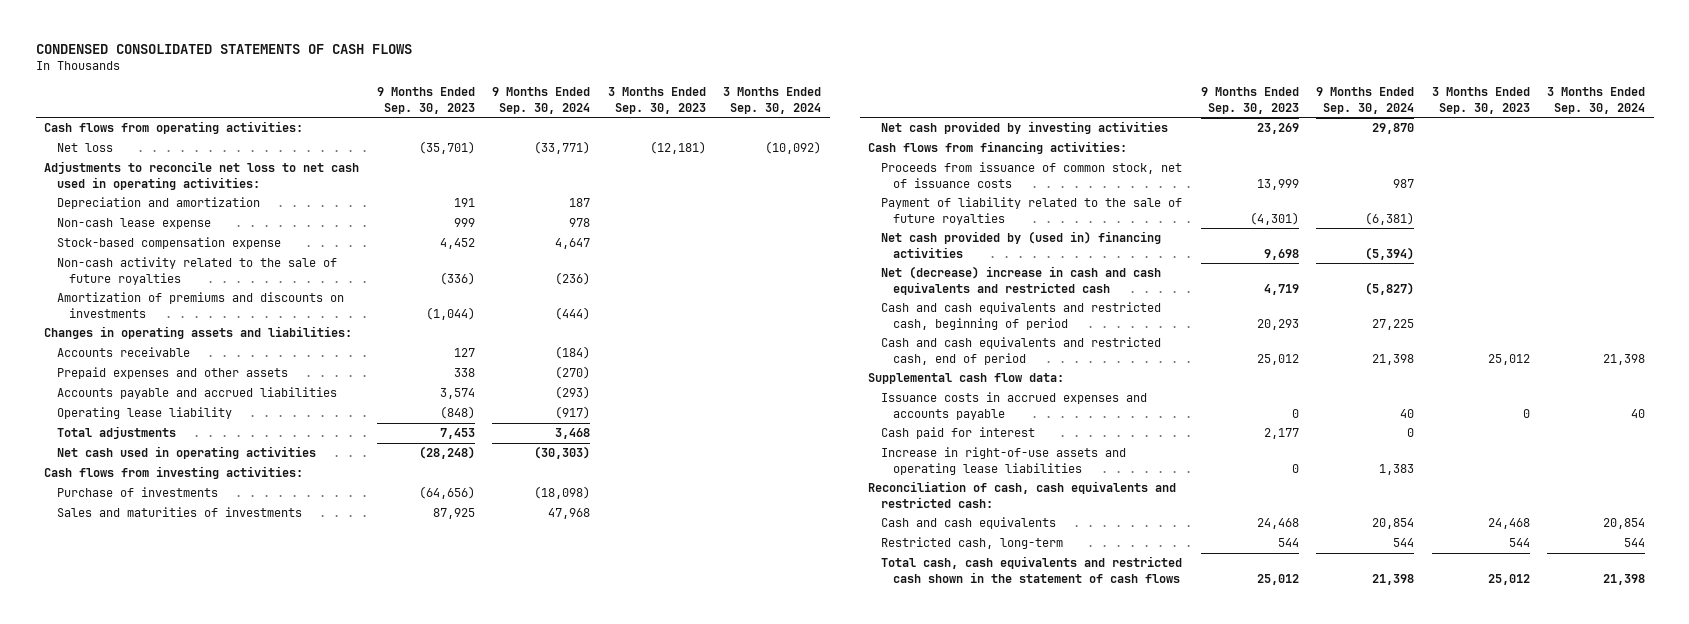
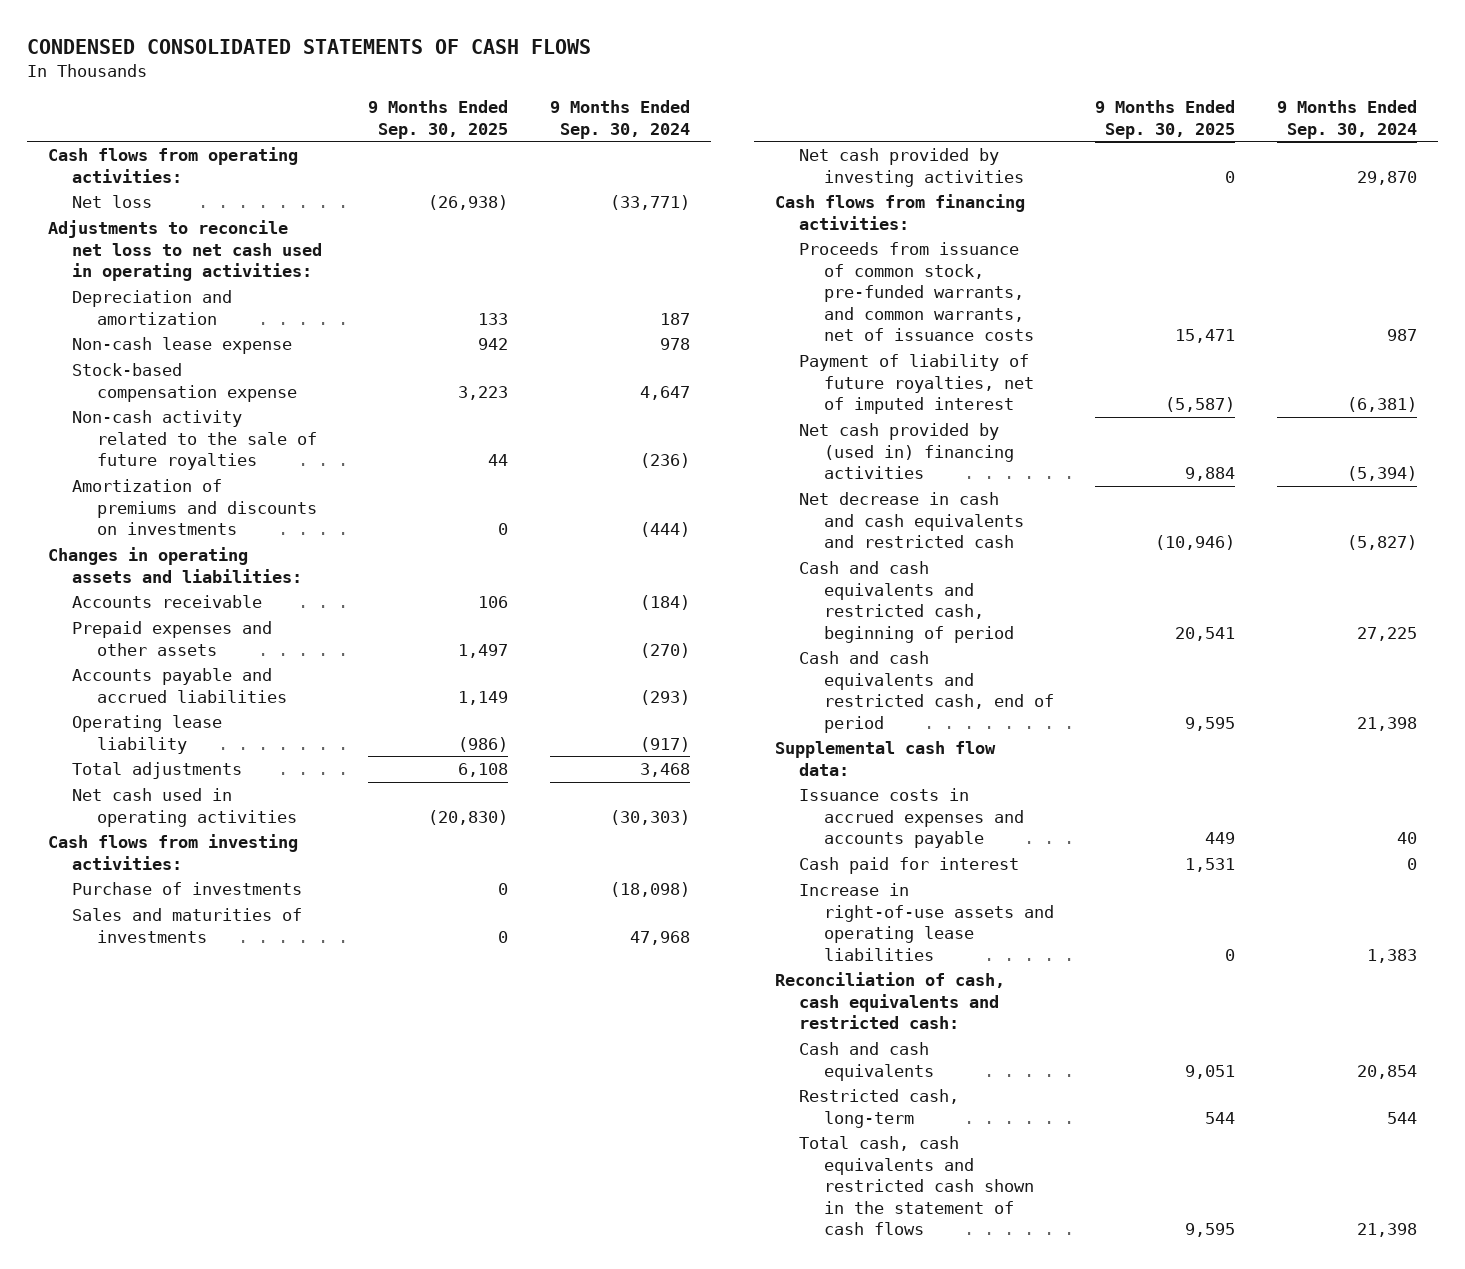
- | 9 Months Ended Sep. 30, 2023 | 9 Months Ended Sep. 30, 2024 | 3 Months Ended Sep. 30, 2023 | 3 Months Ended Sep. 30, 2024
+ | 9 Months Ended Sep. 30, 2025 | 9 Months Ended Sep. 30, 2024
- Proceeds from issuance of common stock, net of issuance costs | 13,999 | 987 | |
- Payment of liability related to the sale of future royalties | (4,301) | (6,381) | |
+ Proceeds from issuance of common stock, pre-funded warrants, and common warrants, net of issuance costs | 15,471 | 987
+ Payment of liability of future royalties, net of imputed interest | (5,587) | (6,381)
- Net (decrease) increase in cash and cash equivalents and restricted cash | 4,719 | (5,827) | |
+ Net decrease in cash and cash equivalents and restricted cash | (10,946) | (5,827)

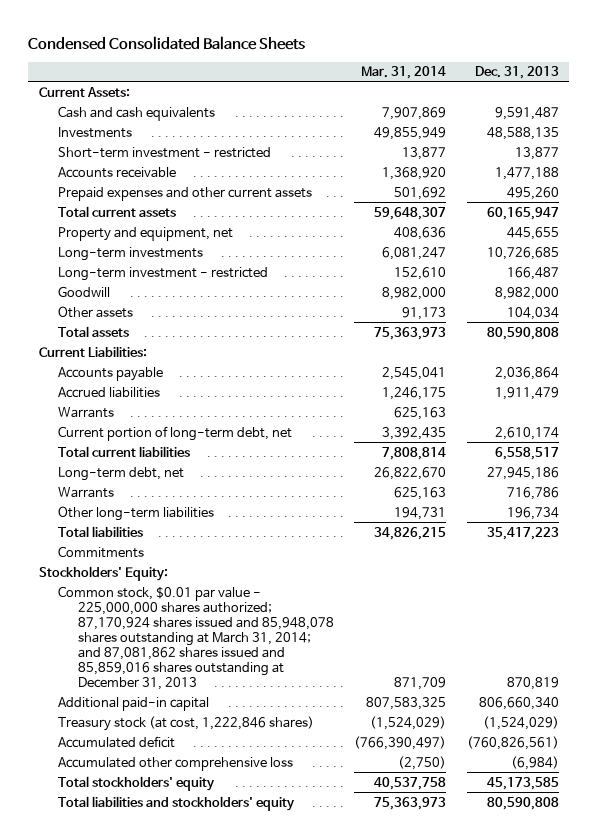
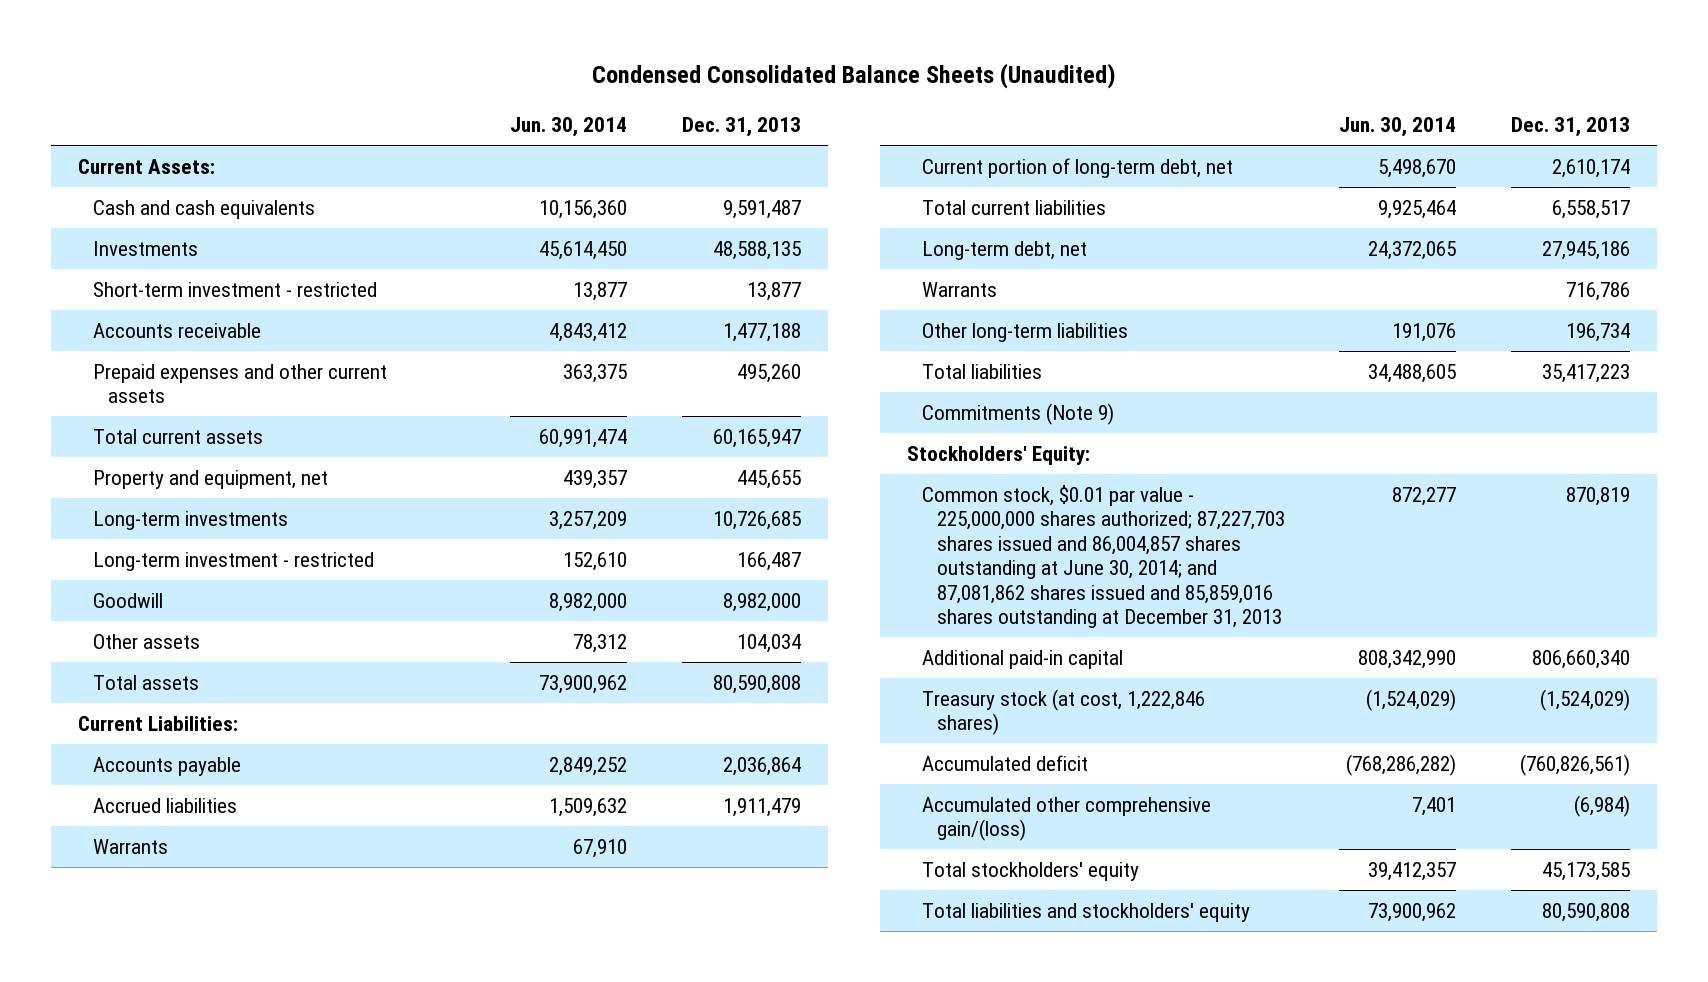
- Condensed Consolidated Balance Sheets
+ Condensed Consolidated Balance Sheets (Unaudited)
- | Mar. 31, 2014 | Dec. 31, 2013
+ | Jun. 30, 2014 | Dec. 31, 2013
- Commitments
+ Commitments (Note 9)
- Common stock, $0.01 par value - 225,000,000 shares authorized; 87,170,924 shares issued and 85,948,078 shares outstanding at March 31, 2014; and 87,081,862 shares issued and 85,859,016 shares outstanding at December 31, 2013 | 871,709 | 870,819
+ Common stock, $0.01 par value - 225,000,000 shares authorized; 87,227,703 shares issued and 86,004,857 shares outstanding at June 30, 2014; and 87,081,862 shares issued and 85,859,016 shares outstanding at December 31, 2013 | 872,277 | 870,819
- Accumulated other comprehensive loss | (2,750) | (6,984)
+ Accumulated other comprehensive gain/(loss) | 7,401 | (6,984)

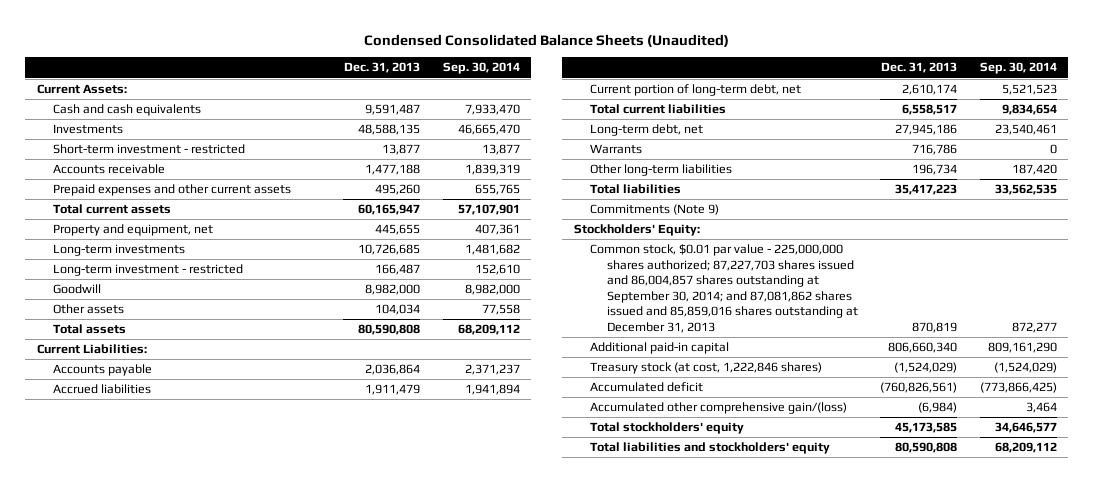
- | Jun. 30, 2014 | Dec. 31, 2013
+ | Dec. 31, 2013 | Sep. 30, 2014
- Warrants | 67,910 |
- Common stock, $0.01 par value - 225,000,000 shares authorized; 87,227,703 shares issued and 86,004,857 shares outstanding at June 30, 2014; and 87,081,862 shares issued and 85,859,016 shares outstanding at December 31, 2013 | 872,277 | 870,819
+ Common stock, $0.01 par value - 225,000,000 shares authorized; 87,227,703 shares issued and 86,004,857 shares outstanding at September 30, 2014; and 87,081,862 shares issued and 85,859,016 shares outstanding at December 31, 2013 | 870,819 | 872,277

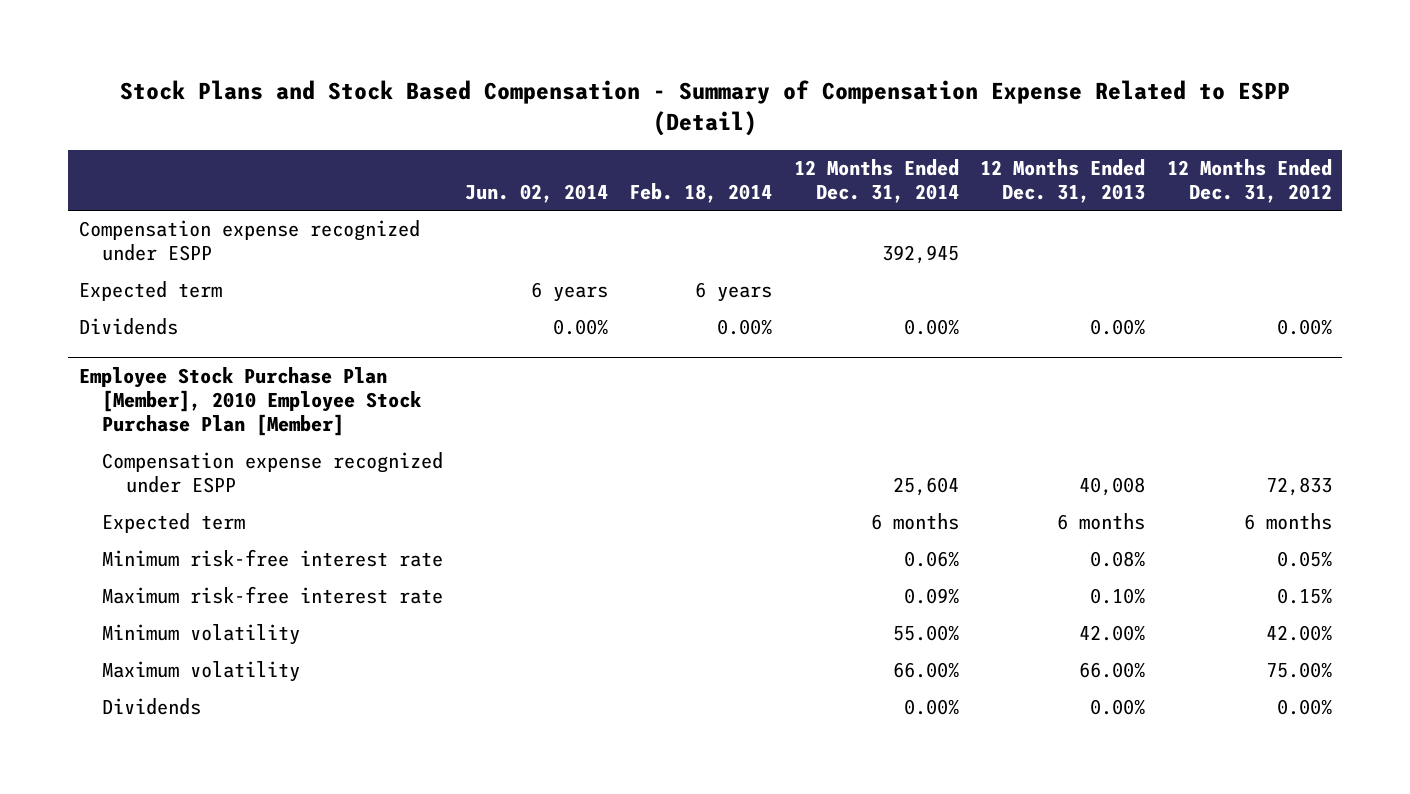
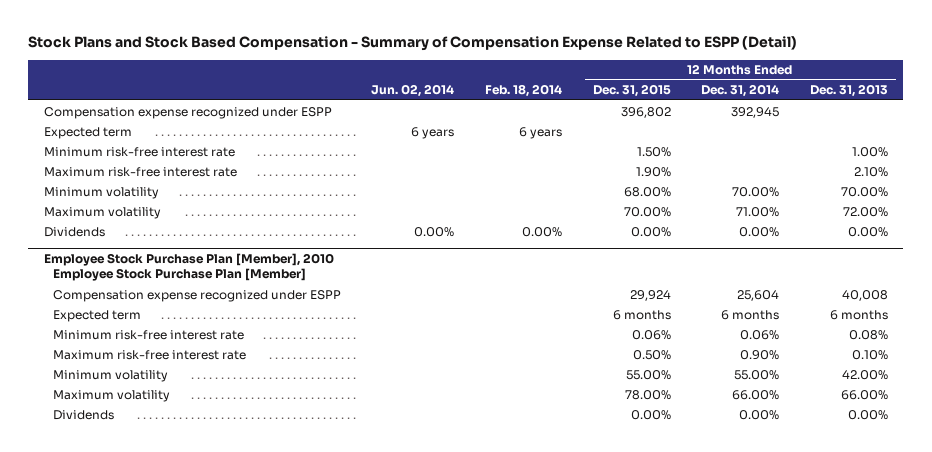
- | Jun. 02, 2014 | Feb. 18, 2014 | 12 Months Ended Dec. 31, 2014 | 12 Months Ended Dec. 31, 2013 | 12 Months Ended Dec. 31, 2012
+ | Jun. 02, 2014 | Feb. 18, 2014 | 12 Months Ended Dec. 31, 2015 | 12 Months Ended Dec. 31, 2014 | 12 Months Ended Dec. 31, 2013
+ Minimum risk-free interest rate | | | 1.50% | | 1.00%
+ Maximum risk-free interest rate | | | 1.90% | | 2.10%
+ Minimum volatility | | | 68.00% | 70.00% | 70.00%
+ Maximum volatility | | | 70.00% | 71.00% | 72.00%
@ Employee Stock Purchase Plan [Member], 2010 Employee Stock Purchase Plan [Member]
- Maximum risk-free interest rate | | | 0.09% | 0.10% | 0.15%
+ Maximum risk-free interest rate | | | 0.50% | 0.90% | 0.10%

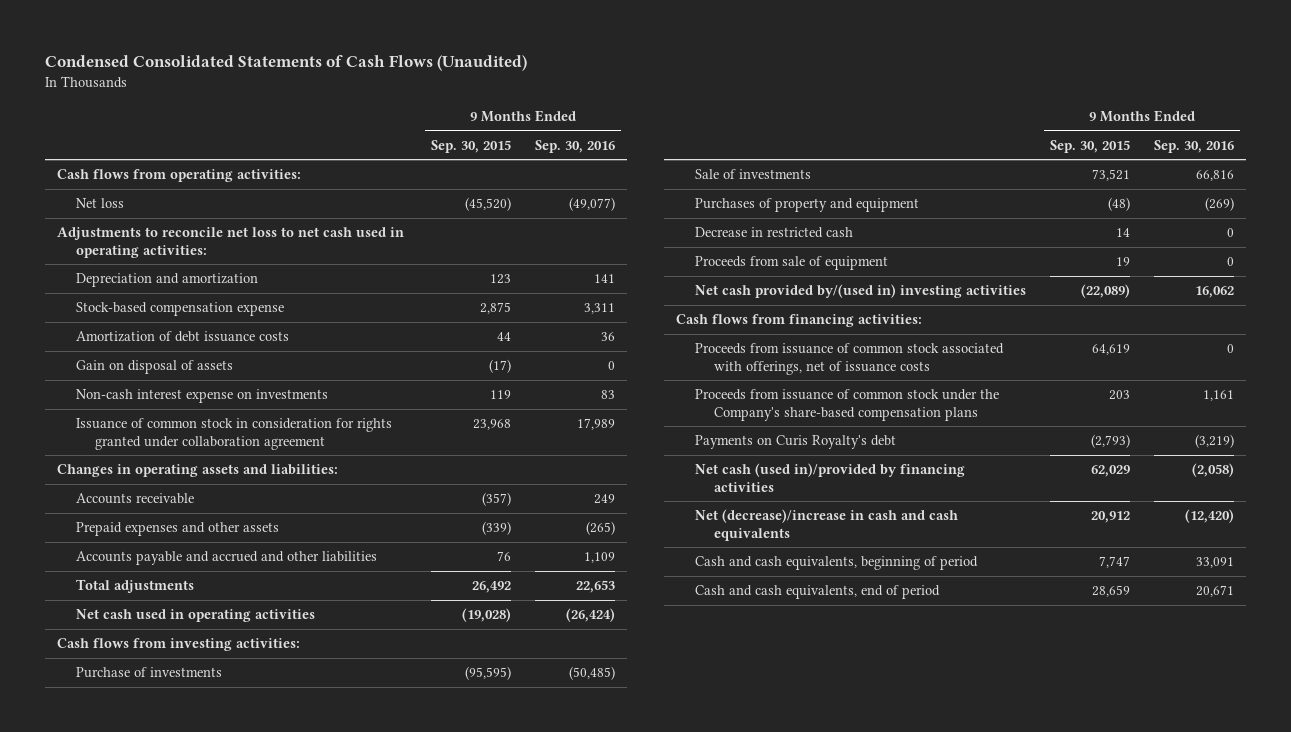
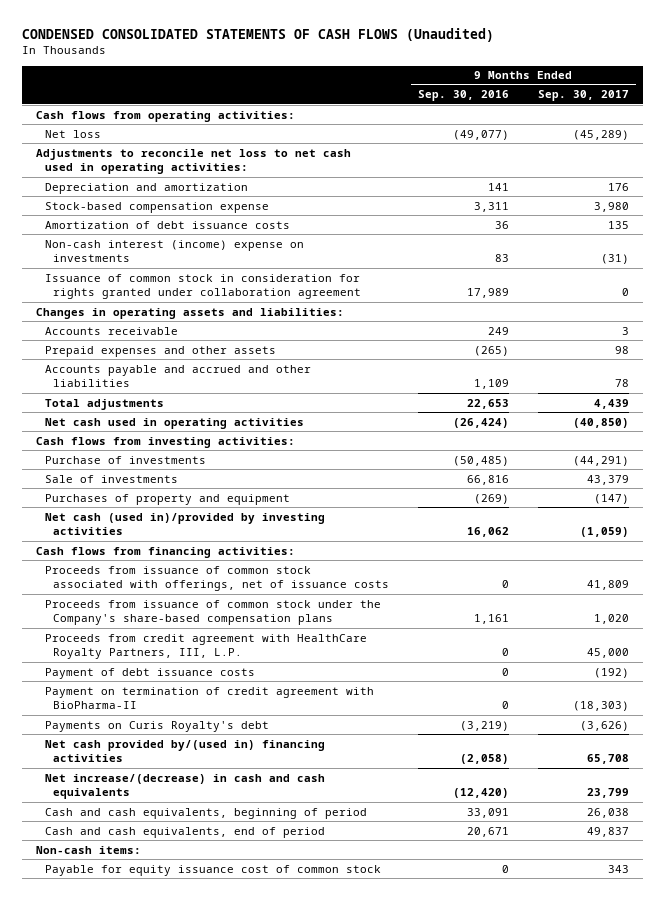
- Condensed Consolidated Statements of Cash Flows (Unaudited)
+ CONDENSED CONSOLIDATED STATEMENTS OF CASH FLOWS (Unaudited)
- | 9 Months Ended Sep. 30, 2015 | 9 Months Ended Sep. 30, 2016
+ | 9 Months Ended Sep. 30, 2016 | 9 Months Ended Sep. 30, 2017
- Gain on disposal of assets | (17) | 0
- Non-cash interest expense on investments | 119 | 83
+ Non-cash interest (income) expense on investments | 83 | (31)
- Decrease in restricted cash | 14 | 0
- Proceeds from sale of equipment | 19 | 0
- Net cash provided by/(used in) investing activities | (22,089) | 16,062
+ Net cash (used in)/provided by investing activities | 16,062 | (1,059)
+ Proceeds from credit agreement with HealthCare Royalty Partners, III, L.P. | 0 | 45,000
+ Payment of debt issuance costs | 0 | (192)
+ Payment on termination of credit agreement with BioPharma-II | 0 | (18,303)
- Net cash (used in)/provided by financing activities | 62,029 | (2,058)
- Net (decrease)/increase in cash and cash equivalents | 20,912 | (12,420)
+ Net cash provided by/(used in) financing activities | (2,058) | 65,708
+ Net increase/(decrease) in cash and cash equivalents | (12,420) | 23,799
+ Non-cash items:
+ Payable for equity issuance cost of common stock | 0 | 343

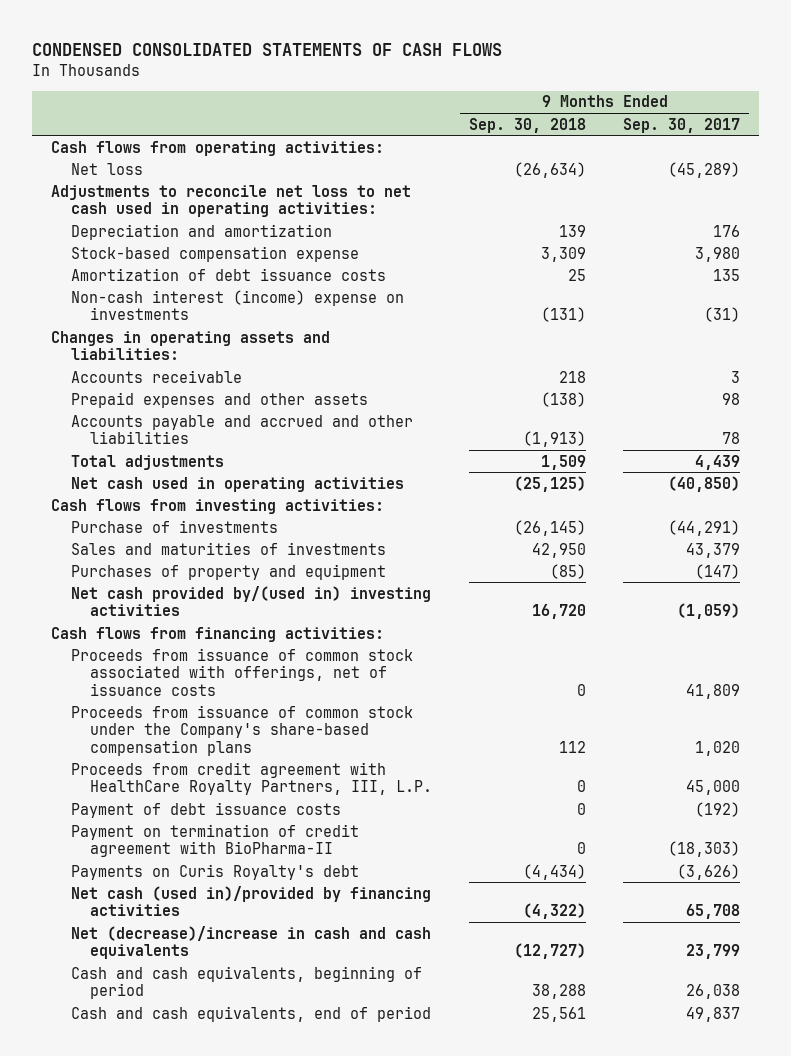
- CONDENSED CONSOLIDATED STATEMENTS OF CASH FLOWS (Unaudited)
+ CONDENSED CONSOLIDATED STATEMENTS OF CASH FLOWS
- | 9 Months Ended Sep. 30, 2016 | 9 Months Ended Sep. 30, 2017
+ | 9 Months Ended Sep. 30, 2018 | 9 Months Ended Sep. 30, 2017
- Issuance of common stock in consideration for rights granted under collaboration agreement | 17,989 | 0
- Sale of investments | 66,816 | 43,379
+ Sales and maturities of investments | 42,950 | 43,379
- Net cash (used in)/provided by investing activities | 16,062 | (1,059)
+ Net cash provided by/(used in) investing activities | 16,720 | (1,059)
- Net cash provided by/(used in) financing activities | (2,058) | 65,708
- Net increase/(decrease) in cash and cash equivalents | (12,420) | 23,799
+ Net cash (used in)/provided by financing activities | (4,322) | 65,708
+ Net (decrease)/increase in cash and cash equivalents | (12,727) | 23,799
- Non-cash items:
- Payable for equity issuance cost of common stock | 0 | 343

